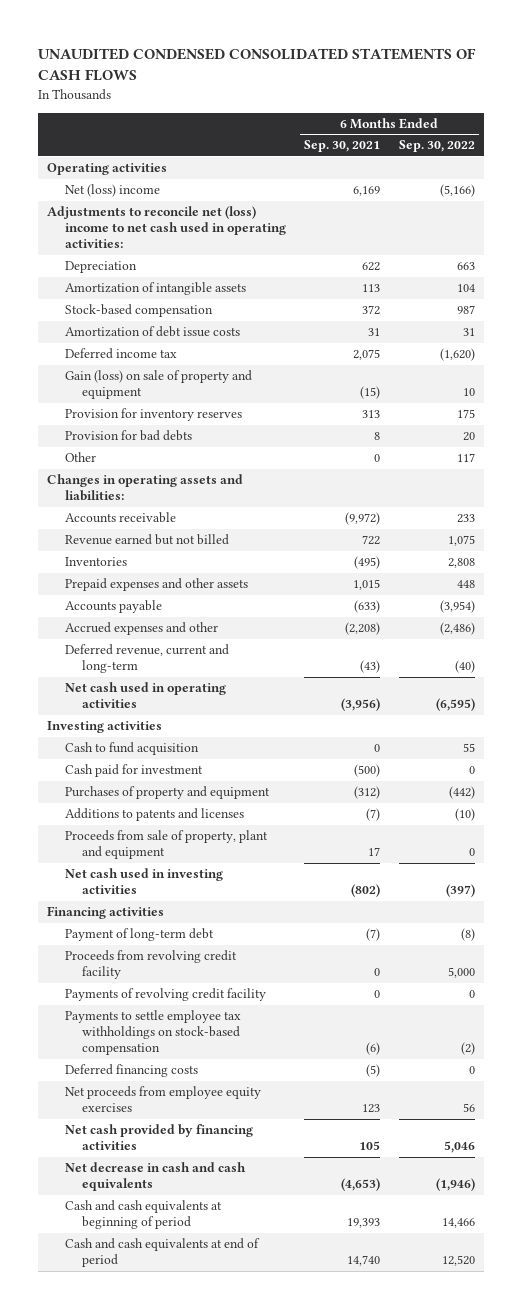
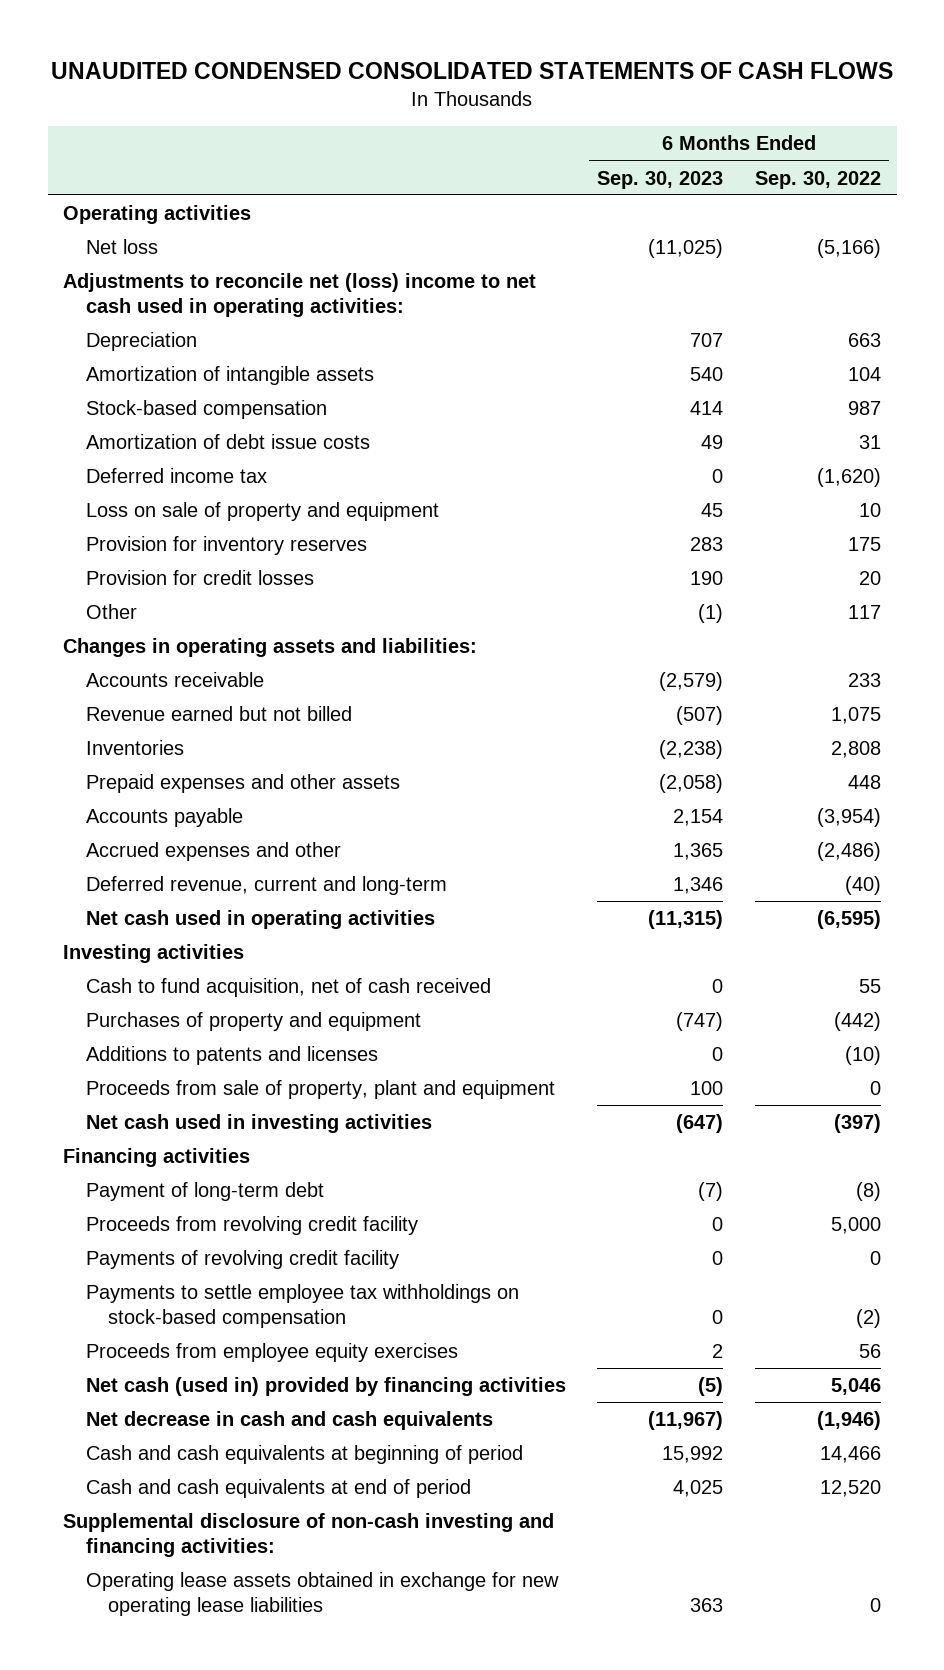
- | 6 Months Ended Sep. 30, 2021 | 6 Months Ended Sep. 30, 2022
+ | 6 Months Ended Sep. 30, 2023 | 6 Months Ended Sep. 30, 2022
- Net (loss) income | 6,169 | (5,166)
+ Net loss | (11,025) | (5,166)
- Gain (loss) on sale of property and equipment | (15) | 10
+ Loss on sale of property and equipment | 45 | 10
- Provision for bad debts | 8 | 20
+ Provision for credit losses | 190 | 20
- Cash to fund acquisition | 0 | 55
- Cash paid for investment | (500) | 0
+ Cash to fund acquisition, net of cash received | 0 | 55
- Deferred financing costs | (5) | 0
- Net proceeds from employee equity exercises | 123 | 56
- Net cash provided by financing activities | 105 | 5,046
+ Proceeds from employee equity exercises | 2 | 56
+ Net cash (used in) provided by financing activities | (5) | 5,046
+ Supplemental disclosure of non-cash investing and financing activities:
+ Operating lease assets obtained in exchange for new operating lease liabilities | 363 | 0

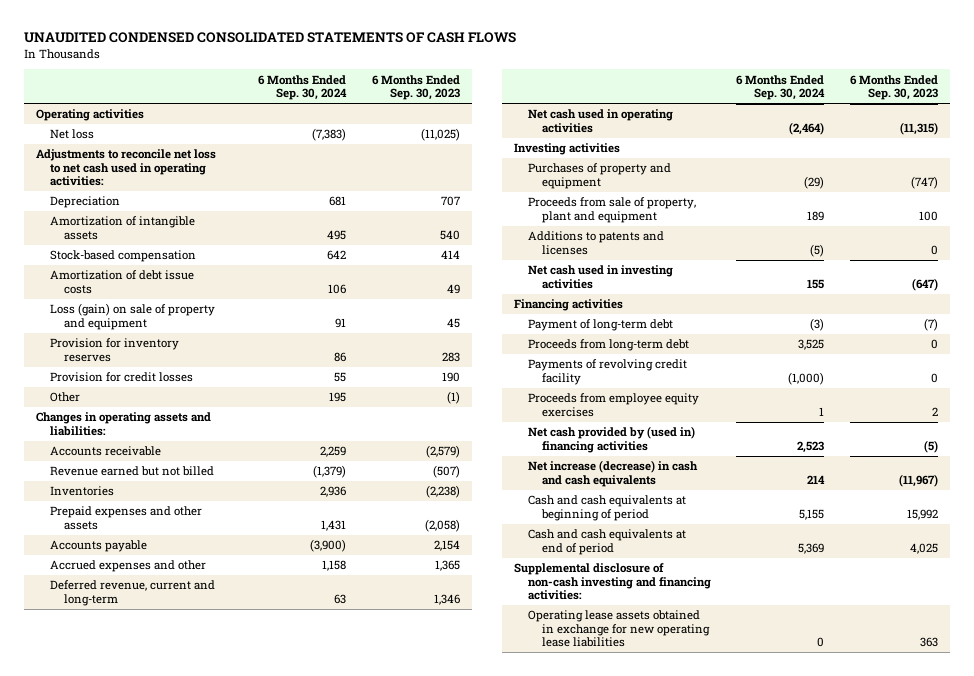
- | 6 Months Ended Sep. 30, 2023 | 6 Months Ended Sep. 30, 2022
+ | 6 Months Ended Sep. 30, 2024 | 6 Months Ended Sep. 30, 2023
- Adjustments to reconcile net (loss) income to net cash used in operating activities:
+ Adjustments to reconcile net loss to net cash used in operating activities:
- Deferred income tax | 0 | (1,620)
- Loss on sale of property and equipment | 45 | 10
+ Loss (gain) on sale of property and equipment | 91 | 45
- Cash to fund acquisition, net of cash received | 0 | 55
moved down: Additions to patents and licenses | (5) | 0
- Proceeds from revolving credit facility | 0 | 5,000
+ Proceeds from long-term debt | 3,525 | 0
- Payments to settle employee tax withholdings on stock-based compensation | 0 | (2)
- Net cash (used in) provided by financing activities | (5) | 5,046
- Net decrease in cash and cash equivalents | (11,967) | (1,946)
+ Net cash provided by (used in) financing activities | 2,523 | (5)
+ Net increase (decrease) in cash and cash equivalents | 214 | (11,967)

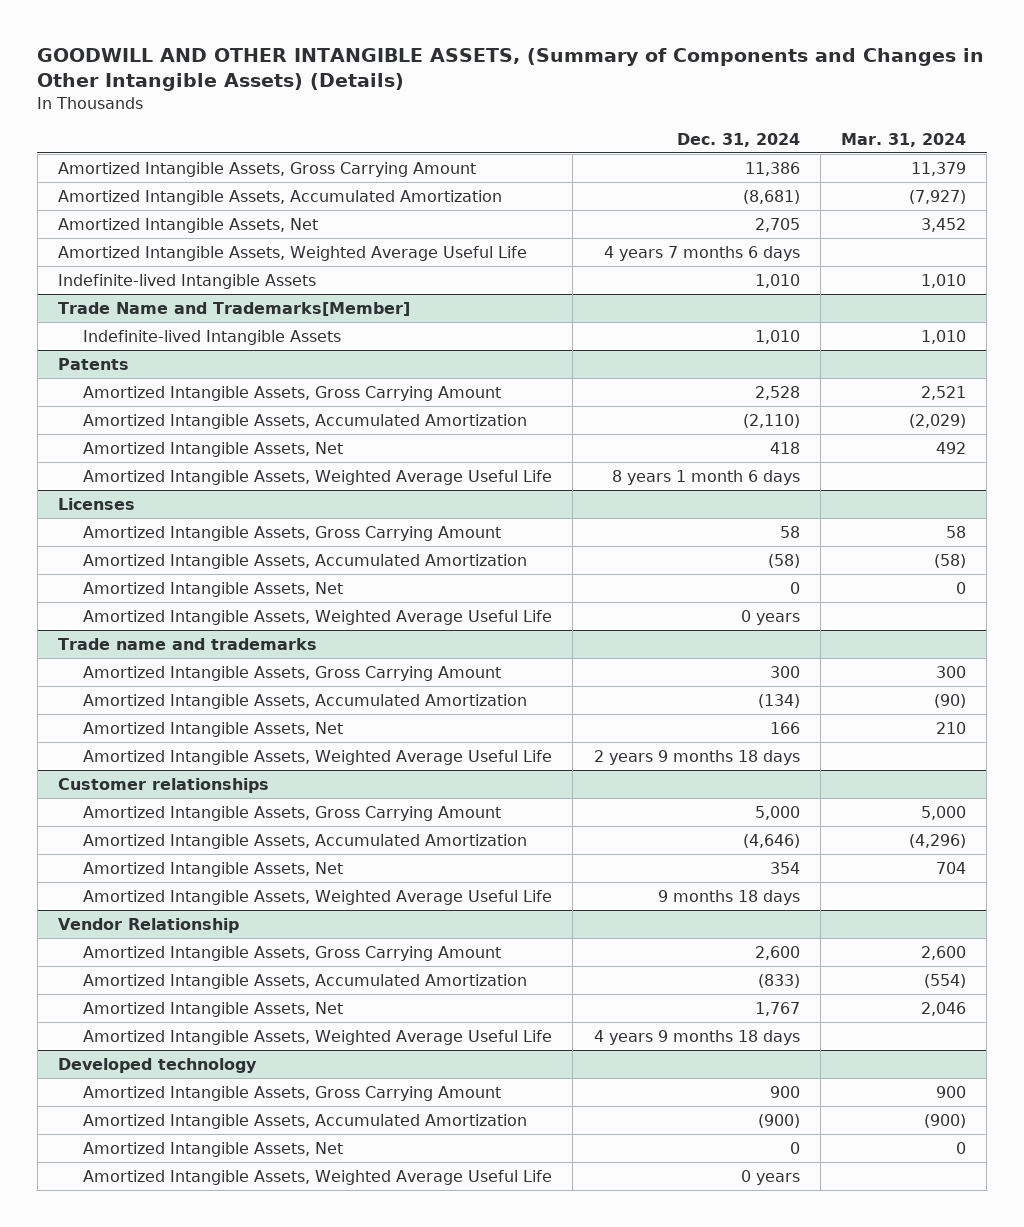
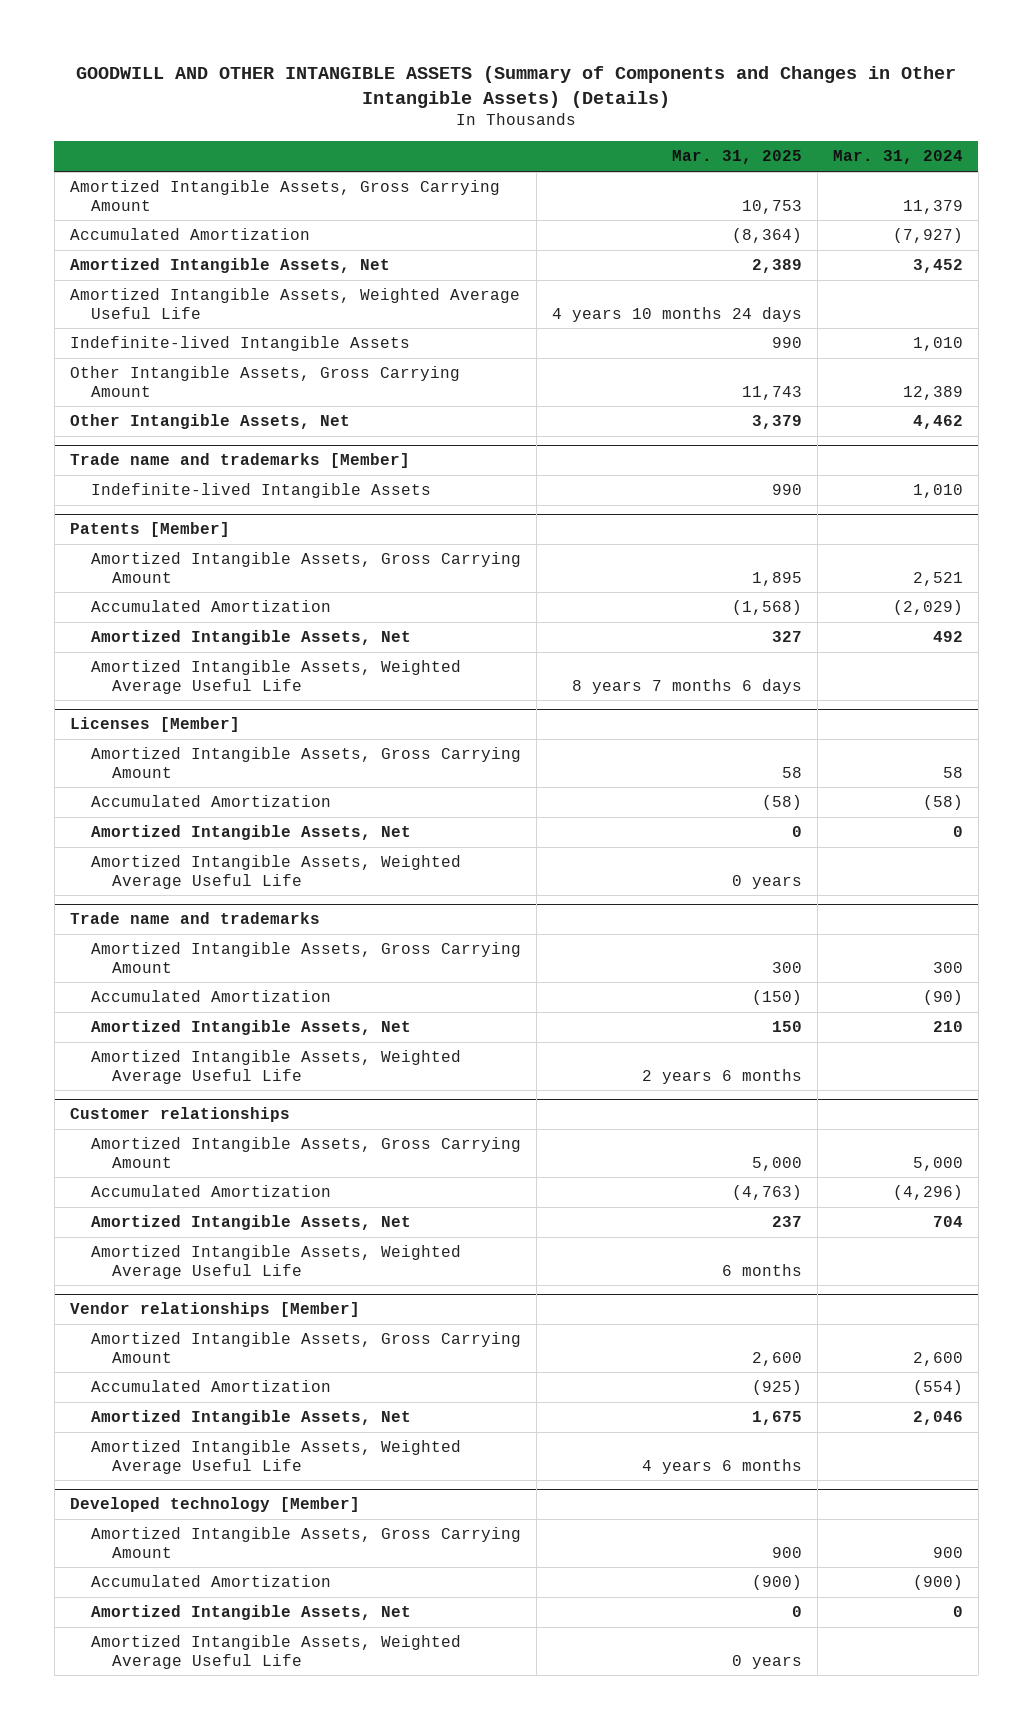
- GOODWILL AND OTHER INTANGIBLE ASSETS, (Summary of Components and Changes in Other Intangible Assets) (Details)
+ GOODWILL AND OTHER INTANGIBLE ASSETS (Summary of Components and Changes in Other Intangible Assets) (Details)
- | Dec. 31, 2024 | Mar. 31, 2024
+ | Mar. 31, 2025 | Mar. 31, 2024
- Amortized Intangible Assets, Accumulated Amortization | (8,681) | (7,927)
+ Accumulated Amortization | (8,364) | (7,927)
- Trade Name and Trademarks[Member]
+ Other Intangible Assets, Gross Carrying Amount | 11,743 | 12,389
+ Other Intangible Assets, Net | 3,379 | 4,462
+ Trade name and trademarks [Member]
- Patents
+ Patents [Member]
- Amortized Intangible Assets, Accumulated Amortization | (2,110) | (2,029)
+ Accumulated Amortization | (1,568) | (2,029)
- Licenses
+ Licenses [Member]
- Amortized Intangible Assets, Accumulated Amortization | (58) | (58)
+ Accumulated Amortization | (58) | (58)
@ Trade name and trademarks
- Amortized Intangible Assets, Accumulated Amortization | (134) | (90)
+ Accumulated Amortization | (150) | (90)
@ Customer relationships
- Amortized Intangible Assets, Accumulated Amortization | (4,646) | (4,296)
+ Accumulated Amortization | (4,763) | (4,296)
- Vendor Relationship
+ Vendor relationships [Member]
- Amortized Intangible Assets, Accumulated Amortization | (833) | (554)
+ Accumulated Amortization | (925) | (554)
- Developed technology
+ Developed technology [Member]
- Amortized Intangible Assets, Accumulated Amortization | (900) | (900)
+ Accumulated Amortization | (900) | (900)

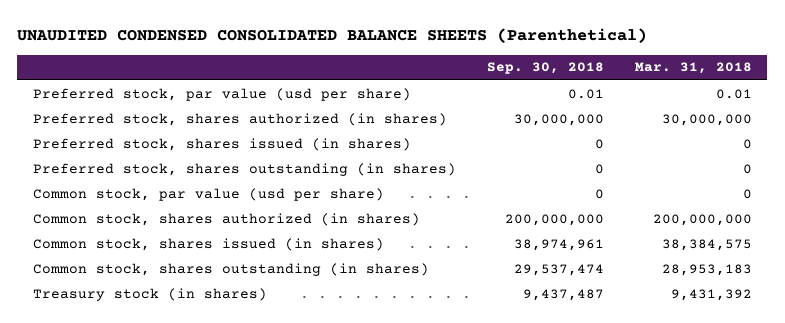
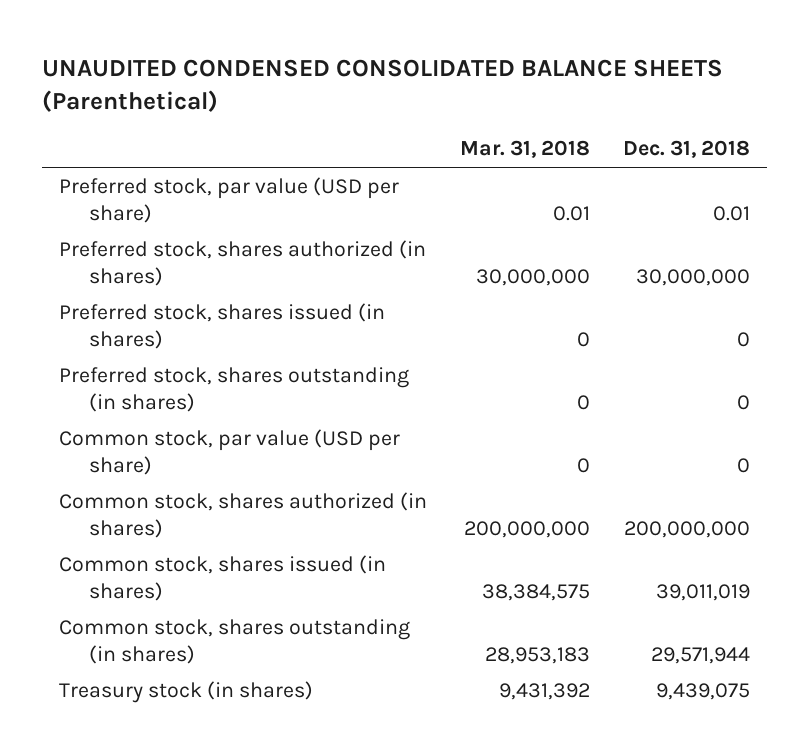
- | Sep. 30, 2018 | Mar. 31, 2018
+ | Mar. 31, 2018 | Dec. 31, 2018
- Preferred stock, par value (usd per share) | 0.01 | 0.01
+ Preferred stock, par value (USD per share) | 0.01 | 0.01
- Common stock, par value (usd per share) | 0 | 0
+ Common stock, par value (USD per share) | 0 | 0

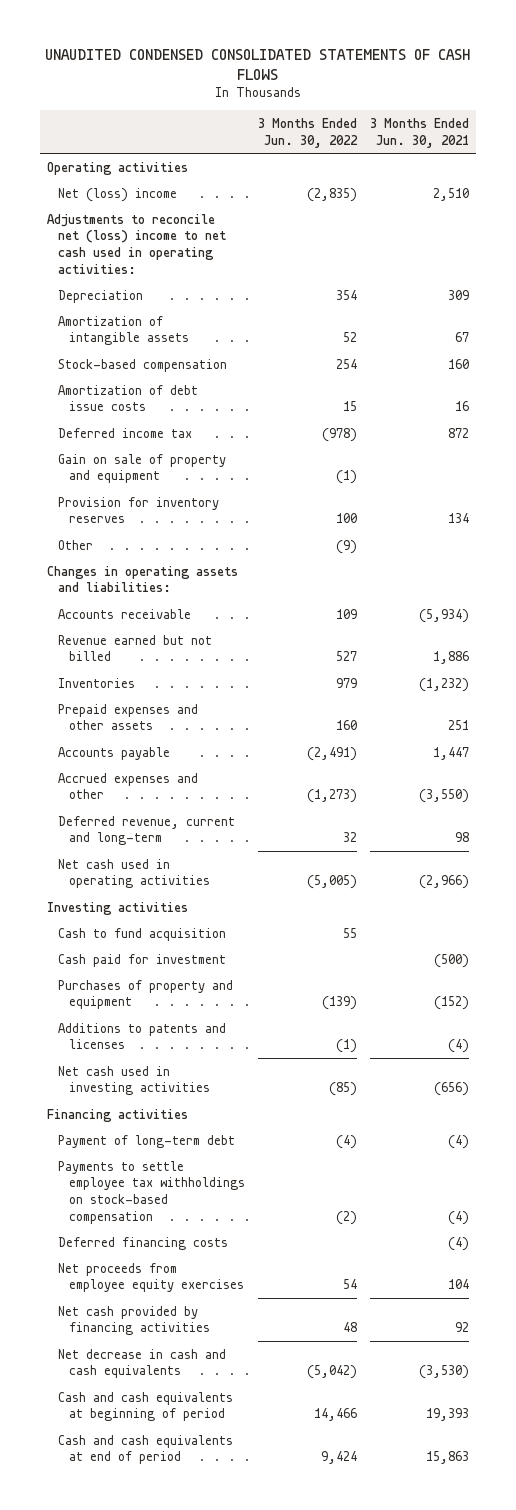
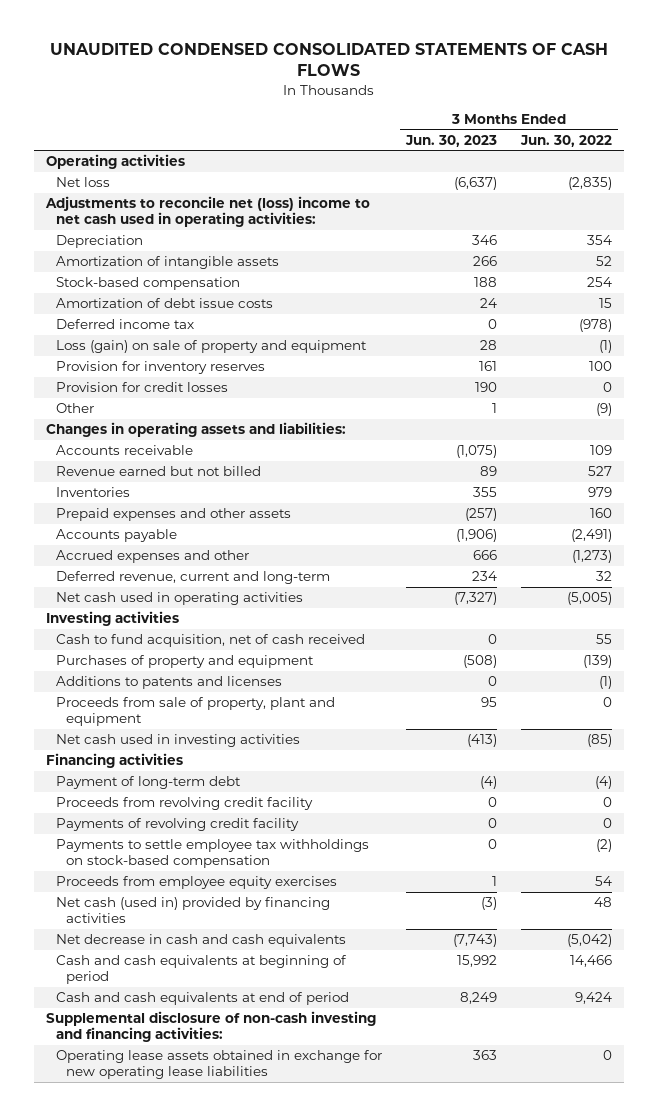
- | 3 Months Ended Jun. 30, 2022 | 3 Months Ended Jun. 30, 2021
+ | 3 Months Ended Jun. 30, 2023 | 3 Months Ended Jun. 30, 2022
- Net (loss) income | (2,835) | 2,510
+ Net loss | (6,637) | (2,835)
- Gain on sale of property and equipment | (1) |
+ Loss (gain) on sale of property and equipment | 28 | (1)
+ Provision for credit losses | 190 | 0
- Cash to fund acquisition | 55 |
- Cash paid for investment | | (500)
+ Cash to fund acquisition, net of cash received | 0 | 55
+ Proceeds from sale of property, plant and equipment | 95 | 0
+ Proceeds from revolving credit facility | 0 | 0
+ Payments of revolving credit facility | 0 | 0
- Deferred financing costs | | (4)
- Net proceeds from employee equity exercises | 54 | 104
- Net cash provided by financing activities | 48 | 92
+ Proceeds from employee equity exercises | 1 | 54
+ Net cash (used in) provided by financing activities | (3) | 48
+ Supplemental disclosure of non-cash investing and financing activities:
+ Operating lease assets obtained in exchange for new operating lease liabilities | 363 | 0

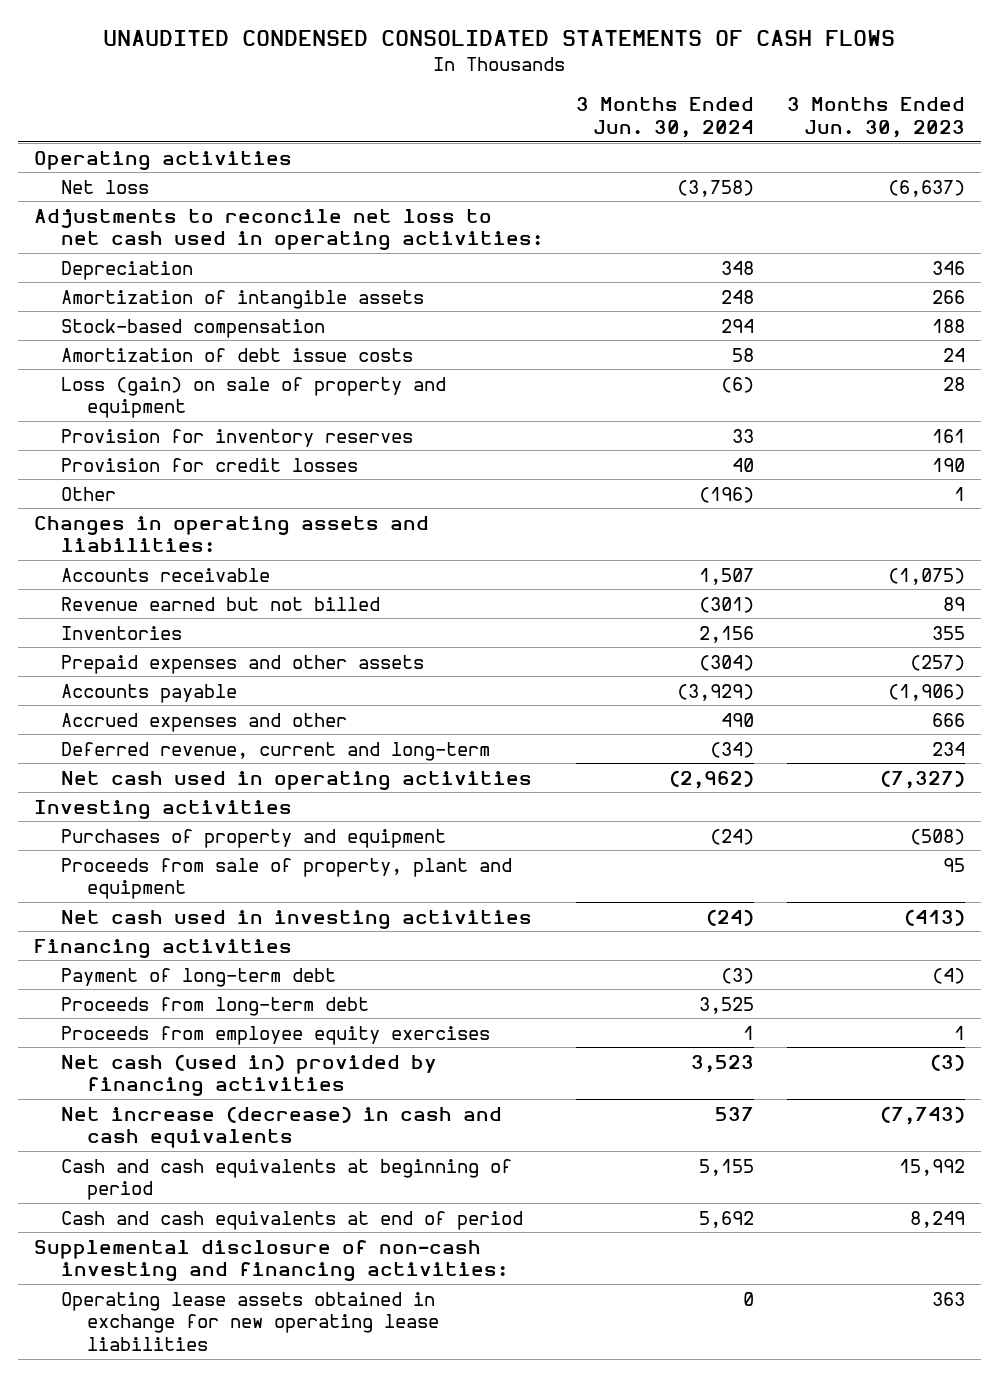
- | 3 Months Ended Jun. 30, 2023 | 3 Months Ended Jun. 30, 2022
+ | 3 Months Ended Jun. 30, 2024 | 3 Months Ended Jun. 30, 2023
- Adjustments to reconcile net (loss) income to net cash used in operating activities:
+ Adjustments to reconcile net loss to net cash used in operating activities:
- Deferred income tax | 0 | (978)
- Cash to fund acquisition, net of cash received | 0 | 55
- Additions to patents and licenses | 0 | (1)
- Proceeds from revolving credit facility | 0 | 0
- Payments of revolving credit facility | 0 | 0
- Payments to settle employee tax withholdings on stock-based compensation | 0 | (2)
+ Proceeds from long-term debt | 3,525 |
- Net decrease in cash and cash equivalents | (7,743) | (5,042)
+ Net increase (decrease) in cash and cash equivalents | 537 | (7,743)

